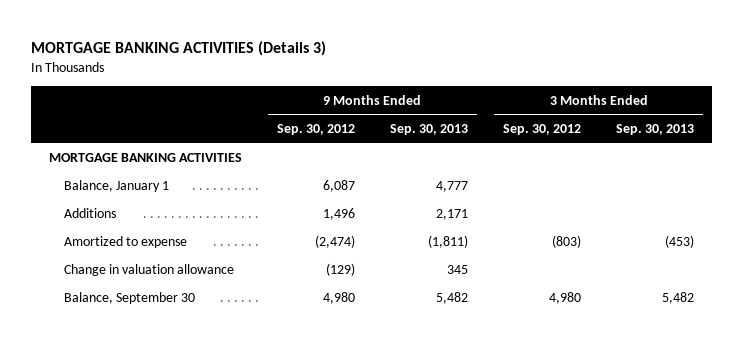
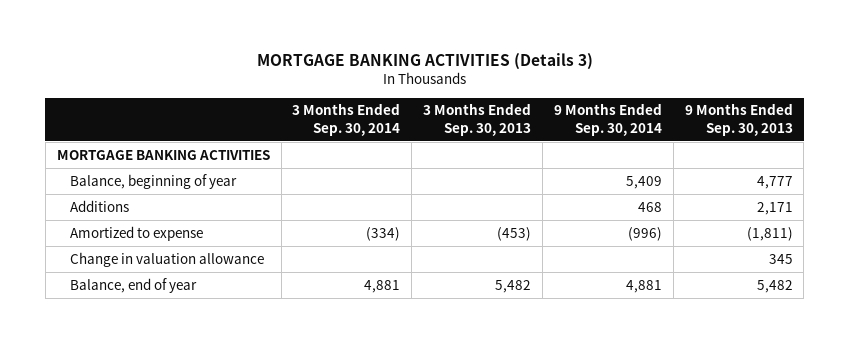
- | 9 Months Ended Sep. 30, 2012 | 9 Months Ended Sep. 30, 2013 | 3 Months Ended Sep. 30, 2012 | 3 Months Ended Sep. 30, 2013
+ | 3 Months Ended Sep. 30, 2014 | 3 Months Ended Sep. 30, 2013 | 9 Months Ended Sep. 30, 2014 | 9 Months Ended Sep. 30, 2013
- Balance, January 1 | 6,087 | 4,777 | |
+ Balance, beginning of year | | | 5,409 | 4,777
- Balance, September 30 | 4,980 | 5,482 | 4,980 | 5,482
+ Balance, end of year | 4,881 | 5,482 | 4,881 | 5,482

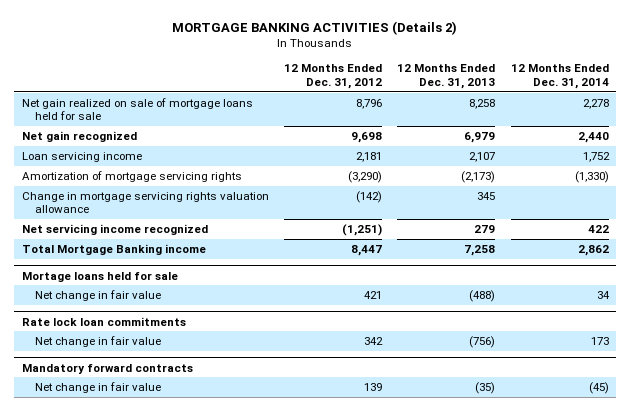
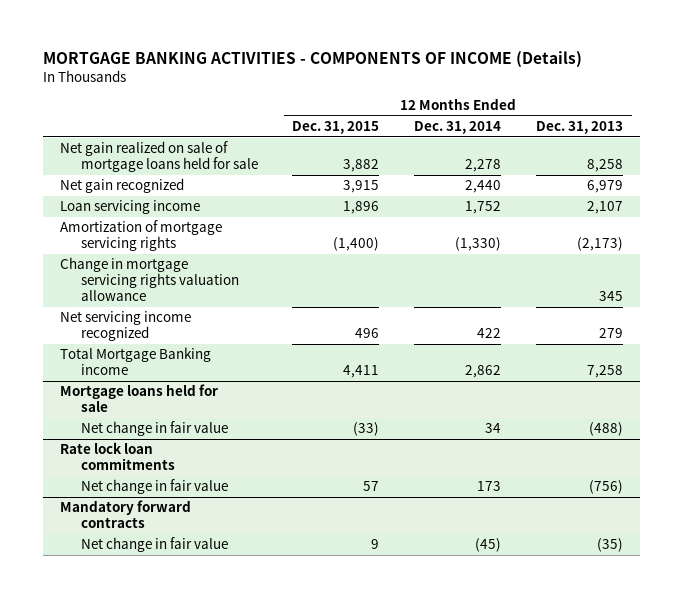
- MORTGAGE BANKING ACTIVITIES (Details 2)
+ MORTGAGE BANKING ACTIVITIES - COMPONENTS OF INCOME (Details)
- | 12 Months Ended Dec. 31, 2012 | 12 Months Ended Dec. 31, 2013 | 12 Months Ended Dec. 31, 2014
+ | 12 Months Ended Dec. 31, 2015 | 12 Months Ended Dec. 31, 2014 | 12 Months Ended Dec. 31, 2013
- Mortage loans held for sale
+ Mortgage loans held for sale

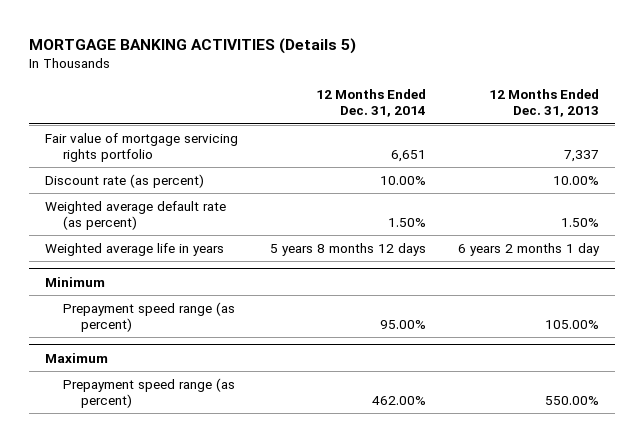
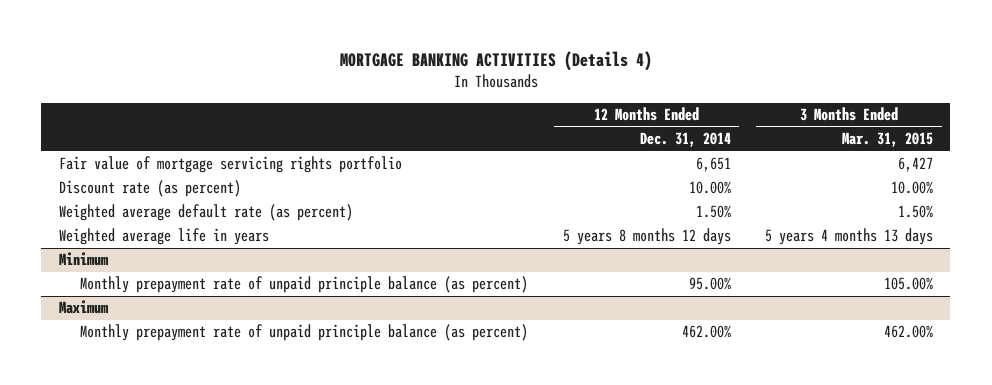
- MORTGAGE BANKING ACTIVITIES (Details 5)
+ MORTGAGE BANKING ACTIVITIES (Details 4)
- | 12 Months Ended Dec. 31, 2014 | 12 Months Ended Dec. 31, 2013
+ | 12 Months Ended Dec. 31, 2014 | 3 Months Ended Mar. 31, 2015
@ Minimum
- Prepayment speed range (as percent) | 95.00% | 105.00%
+ Monthly prepayment rate of unpaid principle balance (as percent) | 95.00% | 105.00%
@ Maximum
- Prepayment speed range (as percent) | 462.00% | 550.00%
+ Monthly prepayment rate of unpaid principle balance (as percent) | 462.00% | 462.00%

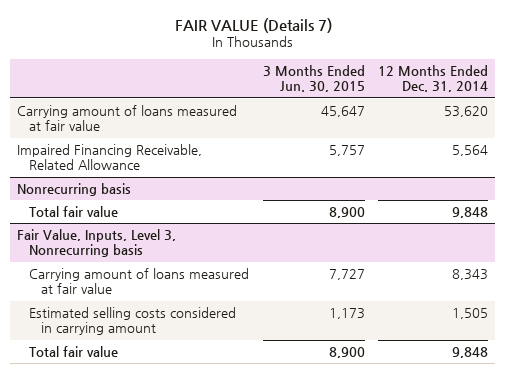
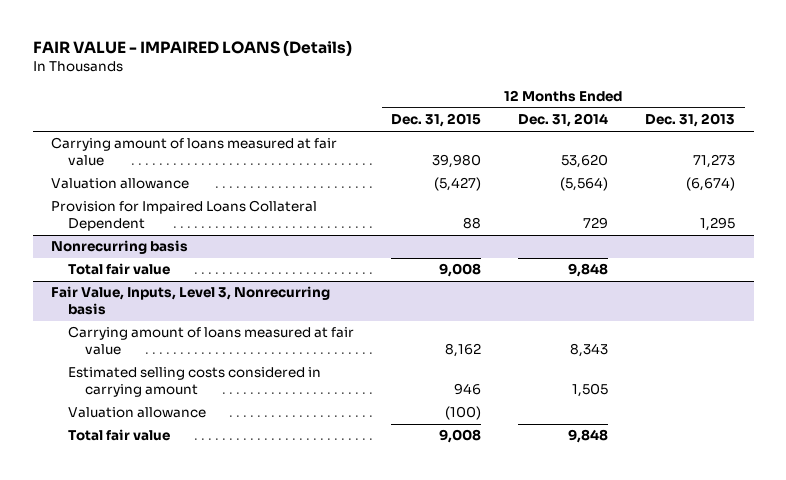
- FAIR VALUE (Details 7)
+ FAIR VALUE - IMPAIRED LOANS (Details)
- | 3 Months Ended Jun. 30, 2015 | 12 Months Ended Dec. 31, 2014
+ | 12 Months Ended Dec. 31, 2015 | 12 Months Ended Dec. 31, 2014 | 12 Months Ended Dec. 31, 2013
- Impaired Financing Receivable, Related Allowance | 5,757 | 5,564
+ Valuation allowance | (5,427) | (5,564) | (6,674)
+ Provision for Impaired Loans Collateral Dependent | 88 | 729 | 1,295
@ Fair Value, Inputs, Level 3, Nonrecurring basis
+ Valuation allowance | (100) | |

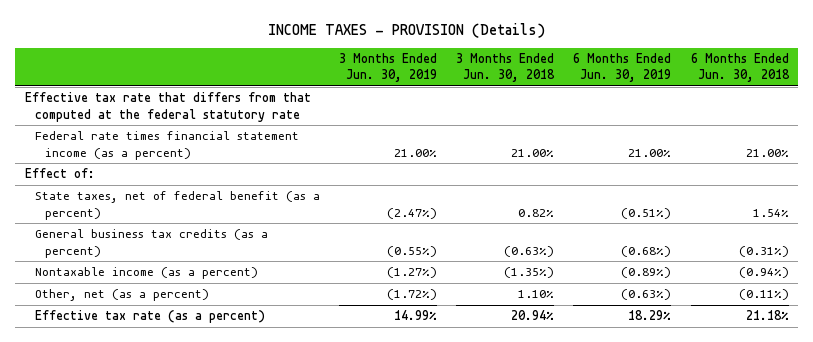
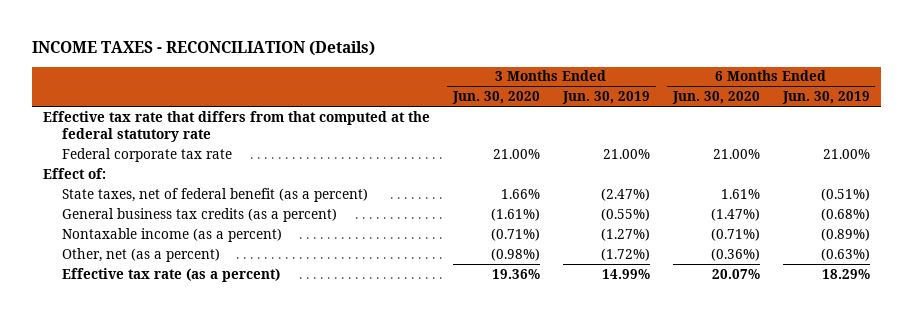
- INCOME TAXES - PROVISION (Details)
+ INCOME TAXES - RECONCILIATION (Details)
- | 3 Months Ended Jun. 30, 2019 | 3 Months Ended Jun. 30, 2018 | 6 Months Ended Jun. 30, 2019 | 6 Months Ended Jun. 30, 2018
+ | 3 Months Ended Jun. 30, 2020 | 3 Months Ended Jun. 30, 2019 | 6 Months Ended Jun. 30, 2020 | 6 Months Ended Jun. 30, 2019
- Federal rate times financial statement income (as a percent) | 21.00% | 21.00% | 21.00% | 21.00%
+ Federal corporate tax rate | 21.00% | 21.00% | 21.00% | 21.00%

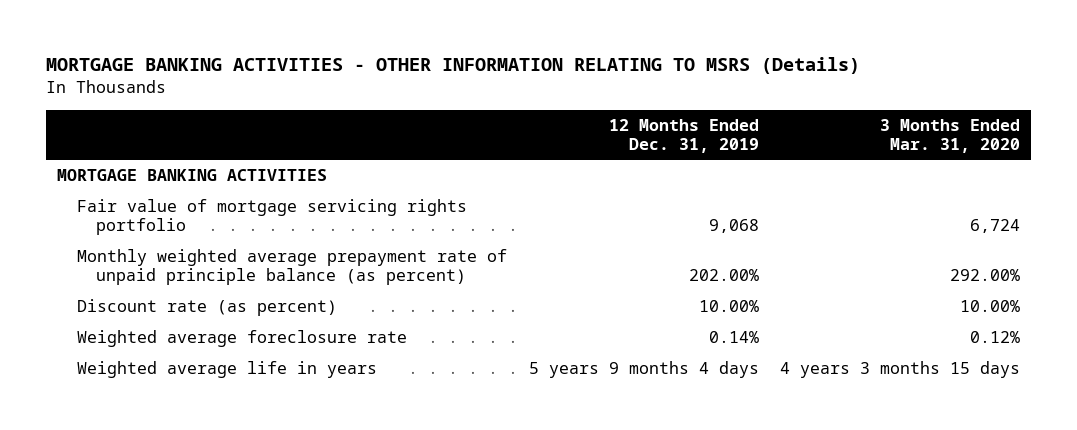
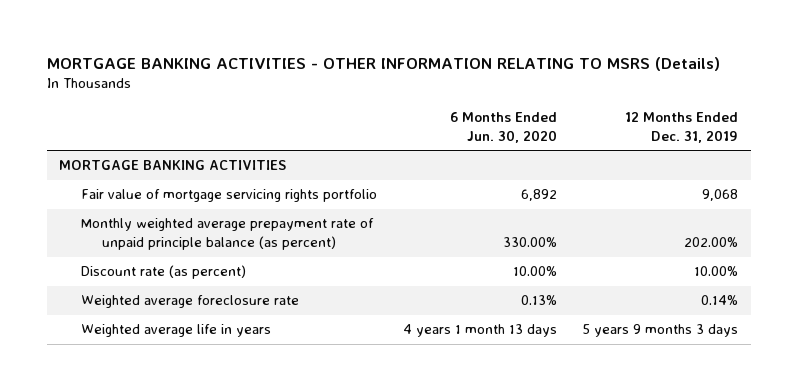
- | 12 Months Ended Dec. 31, 2019 | 3 Months Ended Mar. 31, 2020
+ | 6 Months Ended Jun. 30, 2020 | 12 Months Ended Dec. 31, 2019
- Weighted average life in years | 5 years 9 months 4 days | 4 years 3 months 15 days
+ Weighted average life in years | 4 years 1 month 13 days | 5 years 9 months 3 days

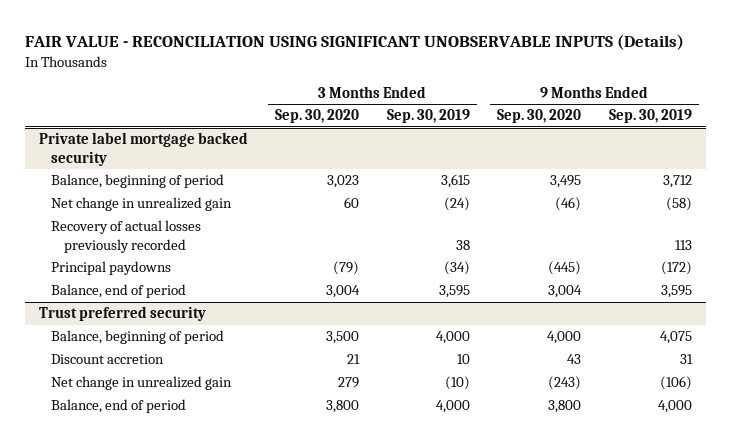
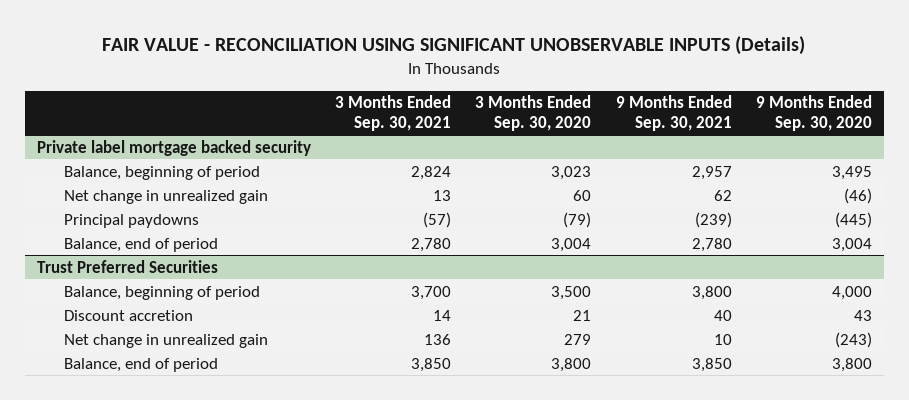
- | 3 Months Ended Sep. 30, 2020 | 3 Months Ended Sep. 30, 2019 | 9 Months Ended Sep. 30, 2020 | 9 Months Ended Sep. 30, 2019
+ | 3 Months Ended Sep. 30, 2021 | 3 Months Ended Sep. 30, 2020 | 9 Months Ended Sep. 30, 2021 | 9 Months Ended Sep. 30, 2020
@ Private label mortgage backed security
- Recovery of actual losses previously recorded | | 38 | | 113
- Trust preferred security
+ Trust Preferred Securities

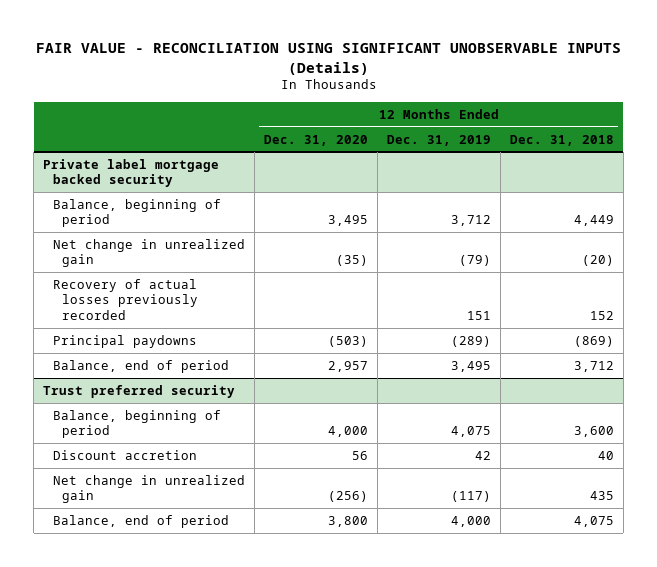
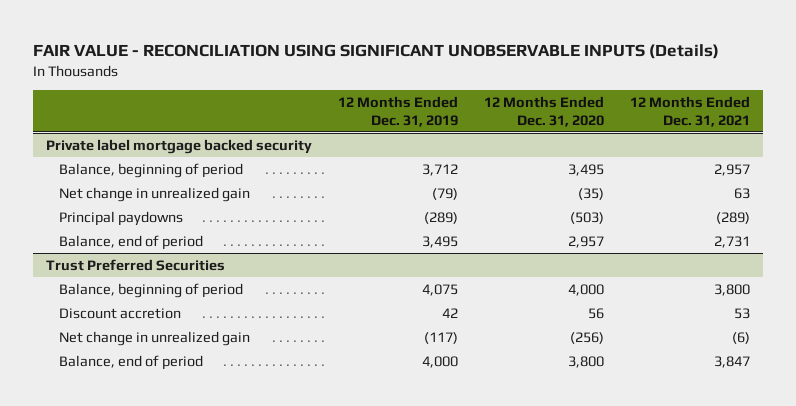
- | 12 Months Ended Dec. 31, 2020 | 12 Months Ended Dec. 31, 2019 | 12 Months Ended Dec. 31, 2018
+ | 12 Months Ended Dec. 31, 2019 | 12 Months Ended Dec. 31, 2020 | 12 Months Ended Dec. 31, 2021
@ Private label mortgage backed security
- Recovery of actual losses previously recorded | | 151 | 152
- Trust preferred security
+ Trust Preferred Securities

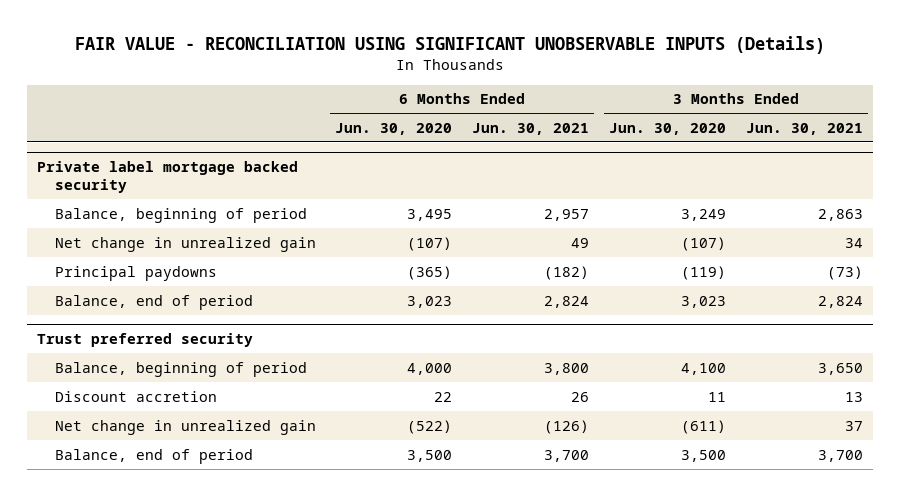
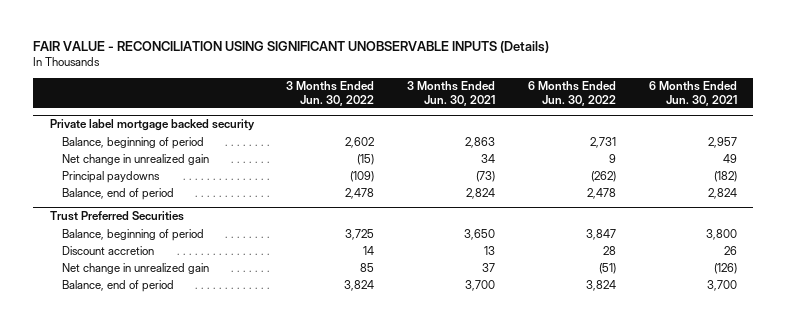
- | 6 Months Ended Jun. 30, 2020 | 6 Months Ended Jun. 30, 2021 | 3 Months Ended Jun. 30, 2020 | 3 Months Ended Jun. 30, 2021
+ | 3 Months Ended Jun. 30, 2022 | 3 Months Ended Jun. 30, 2021 | 6 Months Ended Jun. 30, 2022 | 6 Months Ended Jun. 30, 2021
- Trust preferred security
+ Trust Preferred Securities

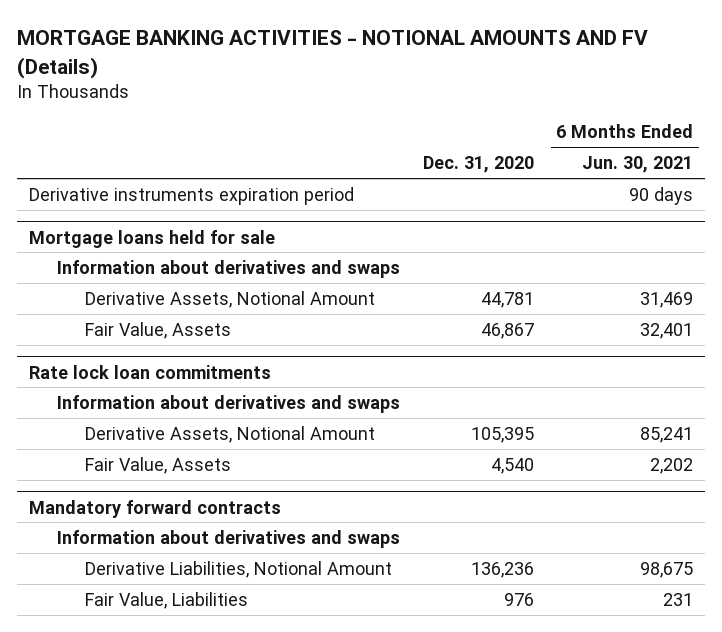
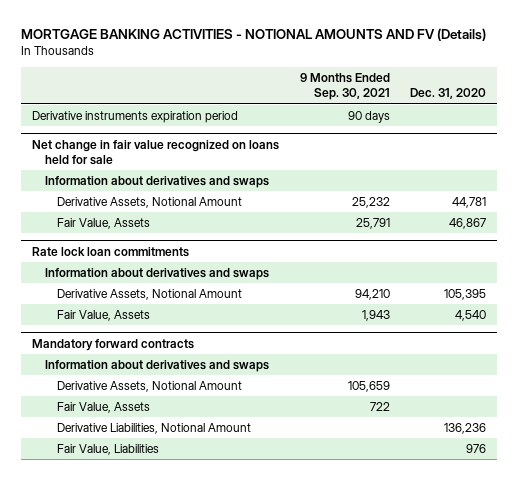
- | Dec. 31, 2020 | 6 Months Ended Jun. 30, 2021
+ | 9 Months Ended Sep. 30, 2021 | Dec. 31, 2020
- Mortgage loans held for sale
+ Net change in fair value recognized on loans held for sale
@ Mandatory forward contracts
+ Derivative Assets, Notional Amount | 105,659 |
+ Fair Value, Assets | 722 |

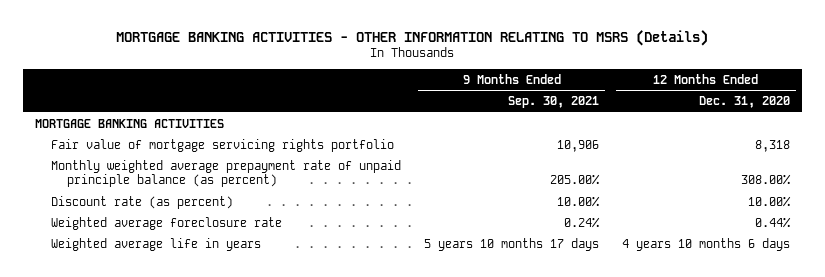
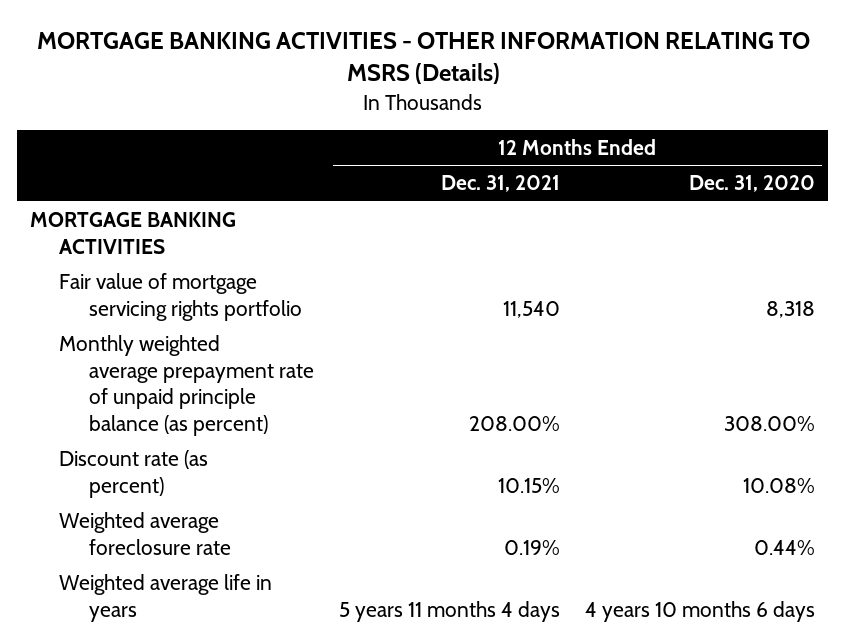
- | 9 Months Ended Sep. 30, 2021 | 12 Months Ended Dec. 31, 2020
+ | 12 Months Ended Dec. 31, 2021 | 12 Months Ended Dec. 31, 2020
- Discount rate (as percent) | 10.00% | 10.00%
+ Discount rate (as percent) | 10.15% | 10.08%

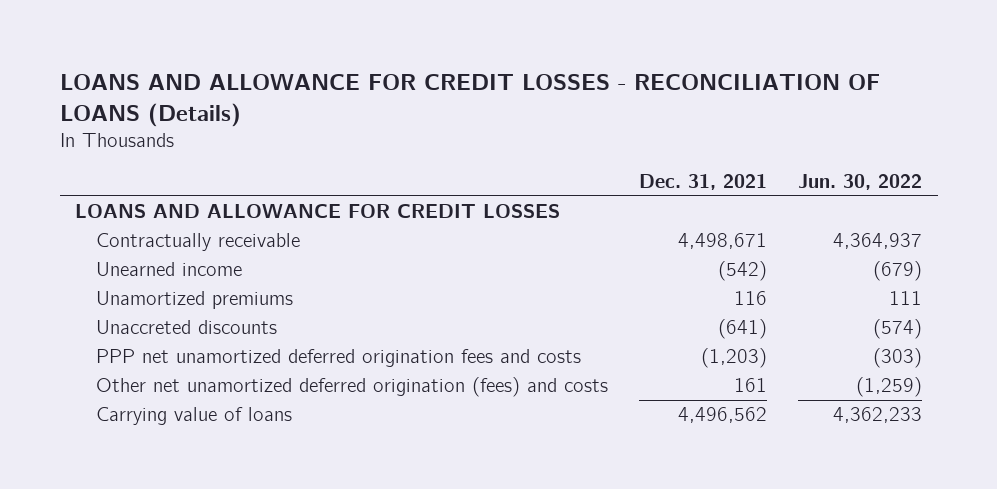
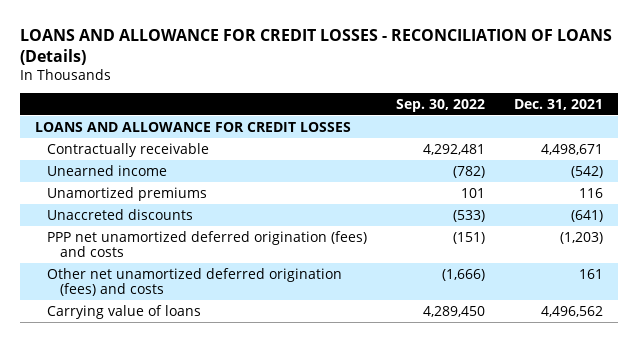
- | Dec. 31, 2021 | Jun. 30, 2022
+ | Sep. 30, 2022 | Dec. 31, 2021
- PPP net unamortized deferred origination fees and costs | (1,203) | (303)
+ PPP net unamortized deferred origination (fees) and costs | (151) | (1,203)

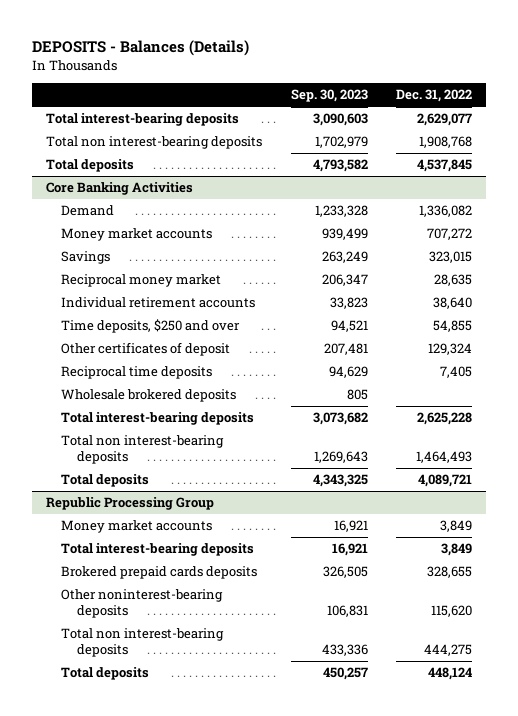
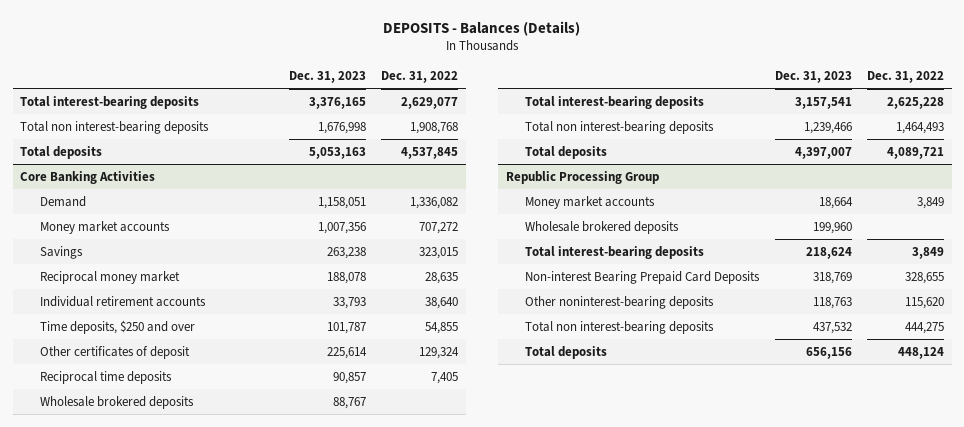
- | Sep. 30, 2023 | Dec. 31, 2022
+ | Dec. 31, 2023 | Dec. 31, 2022
@ Republic Processing Group
+ Wholesale brokered deposits | 199,960 |
- Brokered prepaid cards deposits | 326,505 | 328,655
+ Non-interest Bearing Prepaid Card Deposits | 318,769 | 328,655

